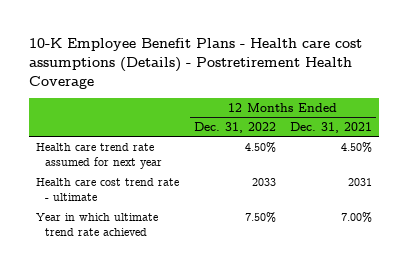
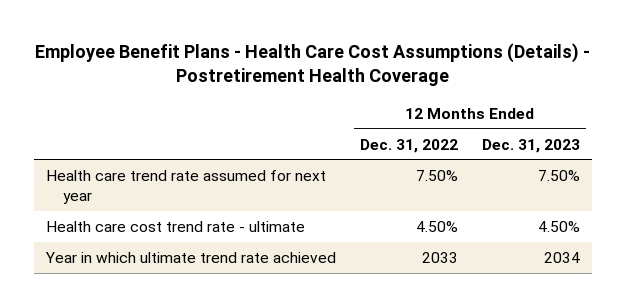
- 10-K Employee Benefit Plans - Health care cost assumptions (Details) - Postretirement Health Coverage
+ Employee Benefit Plans - Health Care Cost Assumptions (Details) - Postretirement Health Coverage
- | 12 Months Ended Dec. 31, 2022 | 12 Months Ended Dec. 31, 2021
+ | 12 Months Ended Dec. 31, 2022 | 12 Months Ended Dec. 31, 2023
- Health care trend rate assumed for next year | 4.50% | 4.50%
- Health care cost trend rate - ultimate | 2033 | 2031
- Year in which ultimate trend rate achieved | 7.50% | 7.00%
+ Health care trend rate assumed for next year | 7.50% | 7.50%
+ Health care cost trend rate - ultimate | 4.50% | 4.50%
+ Year in which ultimate trend rate achieved | 2033 | 2034

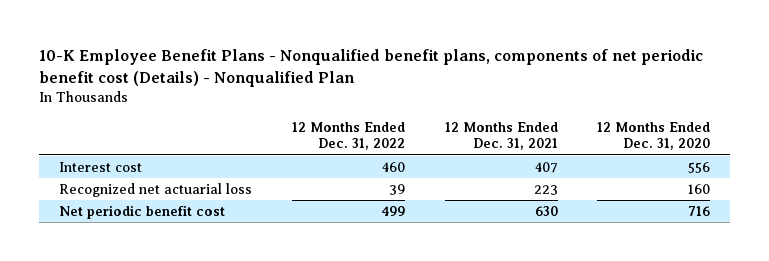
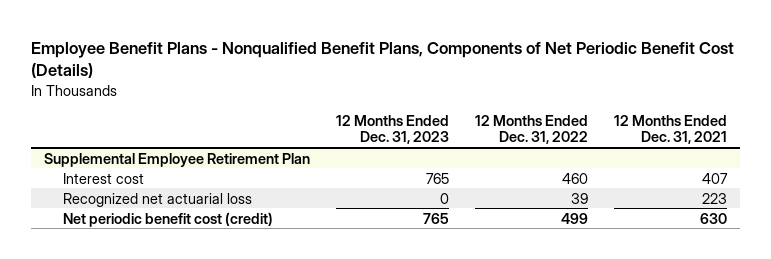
- 10-K Employee Benefit Plans - Nonqualified benefit plans, components of net periodic benefit cost (Details) - Nonqualified Plan
+ Employee Benefit Plans - Nonqualified Benefit Plans, Components of Net Periodic Benefit Cost (Details)
- | 12 Months Ended Dec. 31, 2022 | 12 Months Ended Dec. 31, 2021 | 12 Months Ended Dec. 31, 2020
+ | 12 Months Ended Dec. 31, 2023 | 12 Months Ended Dec. 31, 2022 | 12 Months Ended Dec. 31, 2021
+ Supplemental Employee Retirement Plan
- Net periodic benefit cost | 499 | 630 | 716
+ Net periodic benefit cost (credit) | 765 | 499 | 630

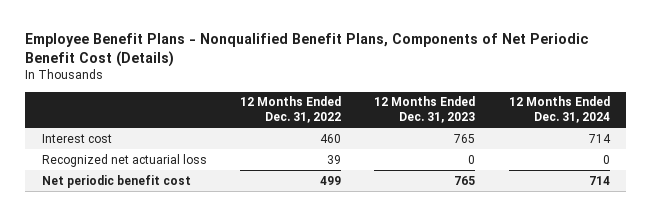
- | 12 Months Ended Dec. 31, 2023 | 12 Months Ended Dec. 31, 2022 | 12 Months Ended Dec. 31, 2021
+ | 12 Months Ended Dec. 31, 2022 | 12 Months Ended Dec. 31, 2023 | 12 Months Ended Dec. 31, 2024
- Supplemental Employee Retirement Plan
- Net periodic benefit cost (credit) | 765 | 499 | 630
+ Net periodic benefit cost | 499 | 765 | 714

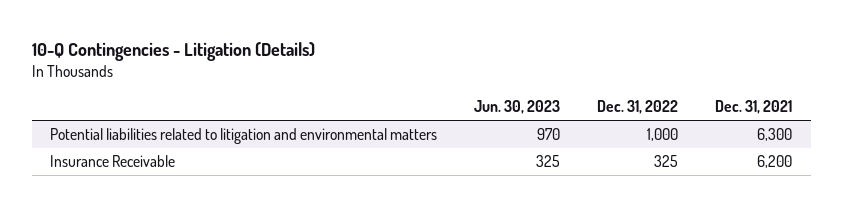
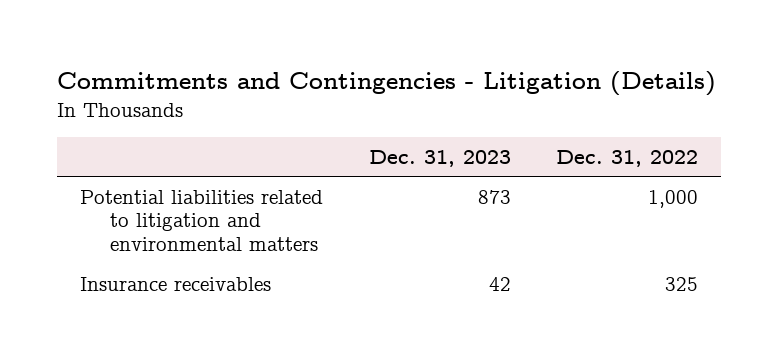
- 10-Q Contingencies - Litigation (Details)
+ Commitments and Contingencies - Litigation (Details)
- | Jun. 30, 2023 | Dec. 31, 2022 | Dec. 31, 2021
+ | Dec. 31, 2023 | Dec. 31, 2022
- Insurance Receivable | 325 | 325 | 6,200
+ Insurance receivables | 42 | 325

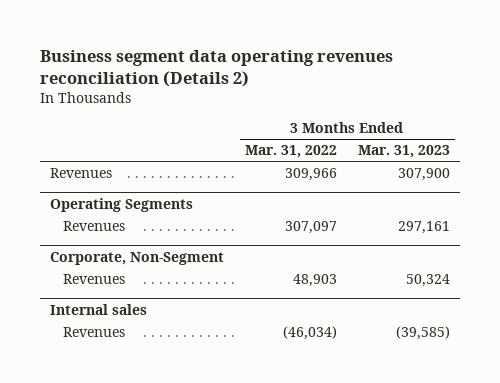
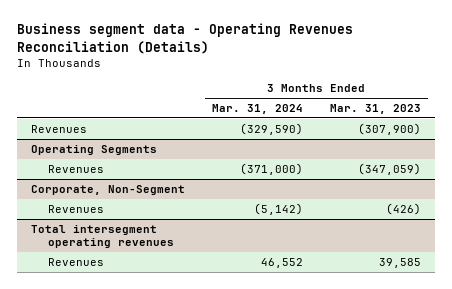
- Business segment data operating revenues reconciliation (Details 2)
+ Business segment data - Operating Revenues Reconciliation (Details)
- | 3 Months Ended Mar. 31, 2022 | 3 Months Ended Mar. 31, 2023
+ | 3 Months Ended Mar. 31, 2024 | 3 Months Ended Mar. 31, 2023
- Revenues | 309,966 | 307,900
+ Revenues | (329,590) | (307,900)
@ Operating Segments
- Revenues | 307,097 | 297,161
+ Revenues | (371,000) | (347,059)
@ Corporate, Non-Segment
- Revenues | 48,903 | 50,324
- Internal sales
- Revenues | (46,034) | (39,585)
@ Corporate, Non-Segment
+ Revenues | (5,142) | (426)
+ Total intersegment operating revenues
+ Revenues | 46,552 | 39,585

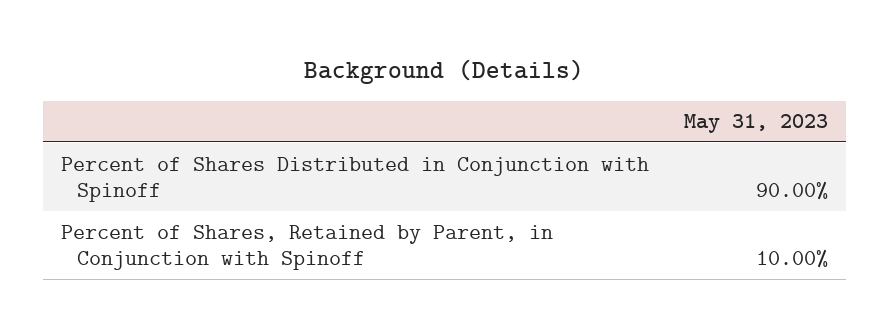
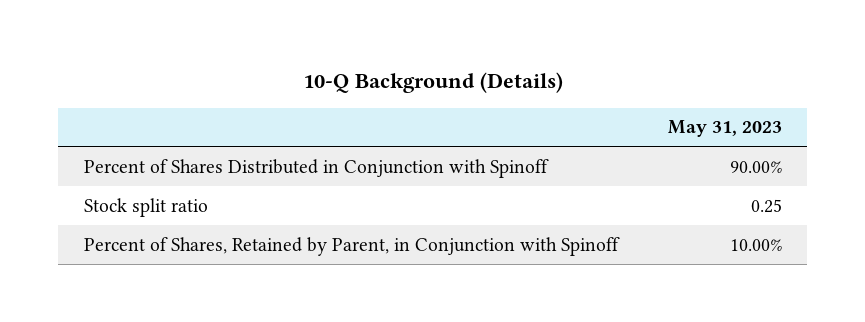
- Background (Details)
+ 10-Q Background (Details)
+ Stock split ratio | 0.25

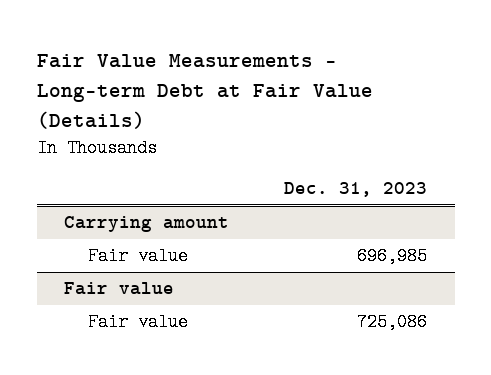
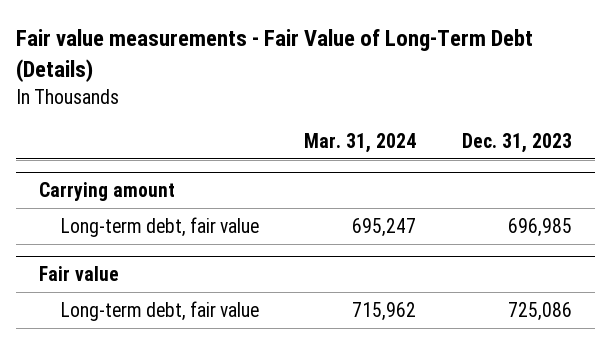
- Fair Value Measurements - Long-term Debt at Fair Value (Details)
+ Fair value measurements - Fair Value of Long-Term Debt (Details)
- | Dec. 31, 2023
+ | Mar. 31, 2024 | Dec. 31, 2023
@ Carrying amount
- Fair value | 696,985
+ Long-term debt, fair value | 695,247 | 696,985
@ Fair value
- Fair value | 725,086
+ Long-term debt, fair value | 715,962 | 725,086

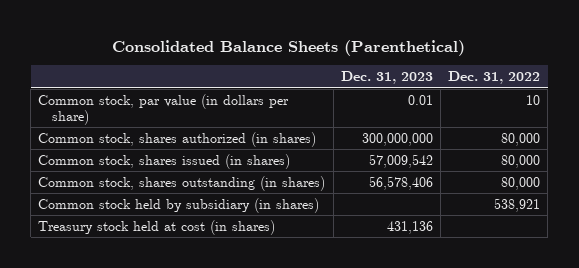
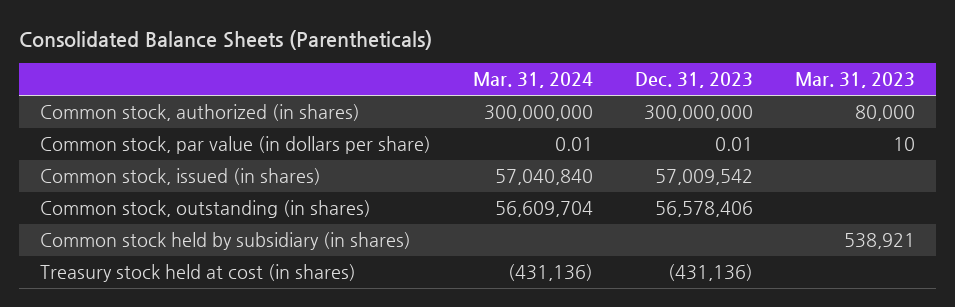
- Consolidated Balance Sheets (Parenthetical)
+ Consolidated Balance Sheets (Parentheticals)
- | Dec. 31, 2023 | Dec. 31, 2022
+ | Mar. 31, 2024 | Dec. 31, 2023 | Mar. 31, 2023
+ Common stock, authorized (in shares) | 300,000,000 | 300,000,000 | 80,000
- Common stock, shares authorized (in shares) | 300,000,000 | 80,000
- Common stock, shares issued (in shares) | 57,009,542 | 80,000
- Common stock, shares outstanding (in shares) | 56,578,406 | 80,000
+ Common stock, issued (in shares) | 57,040,840 | 57,009,542 |
+ Common stock, outstanding (in shares) | 56,609,704 | 56,578,406 |
- Treasury stock held at cost (in shares) | 431,136 |
+ Treasury stock held at cost (in shares) | (431,136) | (431,136) |

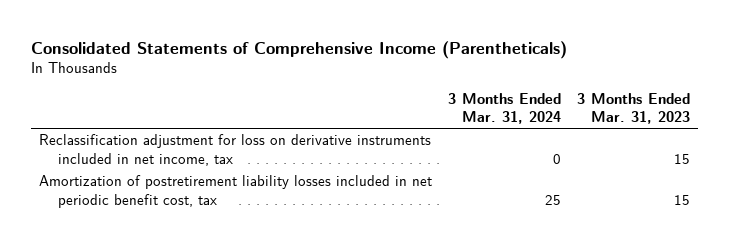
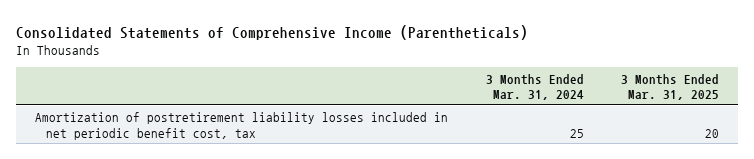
- | 3 Months Ended Mar. 31, 2024 | 3 Months Ended Mar. 31, 2023
+ | 3 Months Ended Mar. 31, 2024 | 3 Months Ended Mar. 31, 2025
- Reclassification adjustment for loss on derivative instruments included in net income, tax | 0 | 15

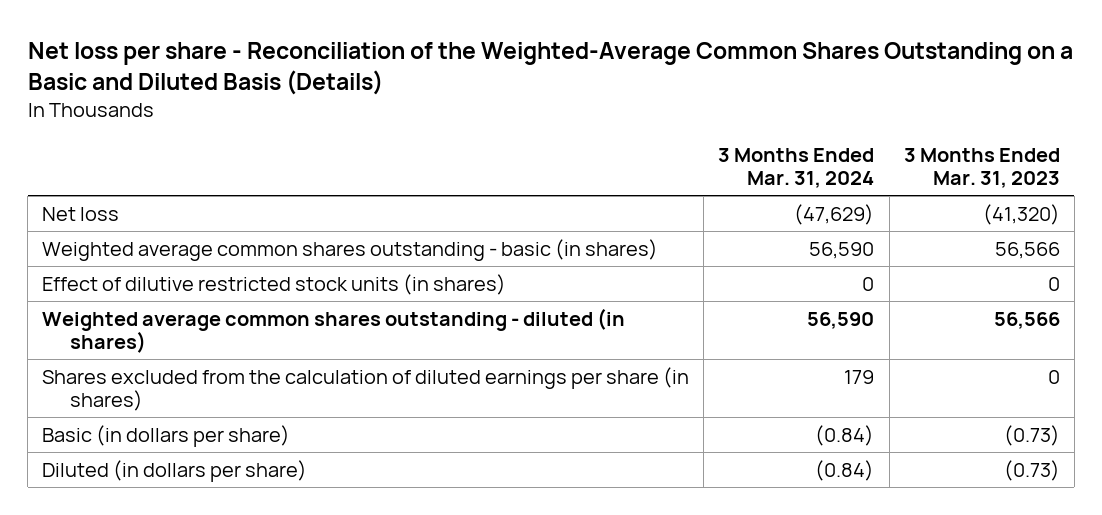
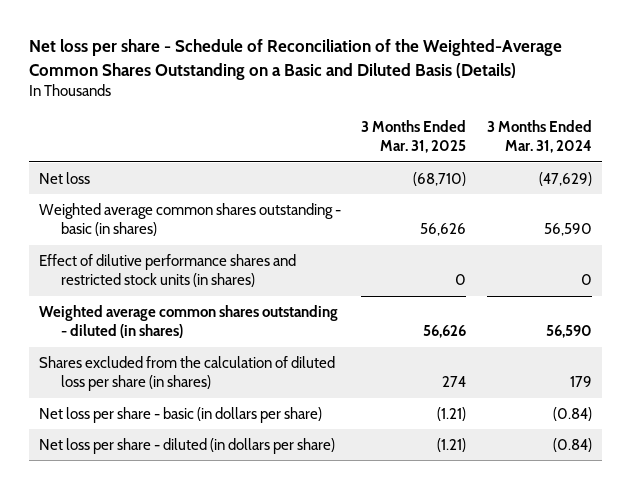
- Net loss per share - Reconciliation of the Weighted-Average Common Shares Outstanding on a Basic and Diluted Basis (Details)
+ Net loss per share - Schedule of Reconciliation of the Weighted-Average Common Shares Outstanding on a Basic and Diluted Basis (Details)
- | 3 Months Ended Mar. 31, 2024 | 3 Months Ended Mar. 31, 2023
+ | 3 Months Ended Mar. 31, 2025 | 3 Months Ended Mar. 31, 2024
- Effect of dilutive restricted stock units (in shares) | 0 | 0
+ Effect of dilutive performance shares and restricted stock units (in shares) | 0 | 0
- Shares excluded from the calculation of diluted earnings per share (in shares) | 179 | 0
- Basic (in dollars per share) | (0.84) | (0.73)
- Diluted (in dollars per share) | (0.84) | (0.73)
+ Shares excluded from the calculation of diluted loss per share (in shares) | 274 | 179
+ Net loss per share - basic (in dollars per share) | (1.21) | (0.84)
+ Net loss per share - diluted (in dollars per share) | (1.21) | (0.84)

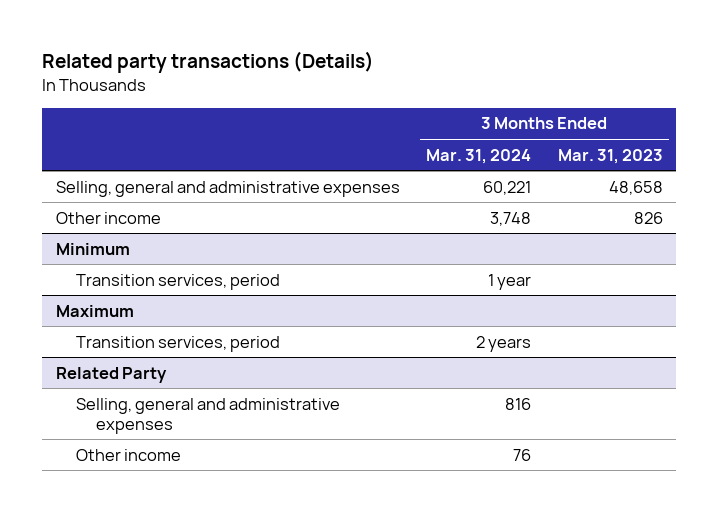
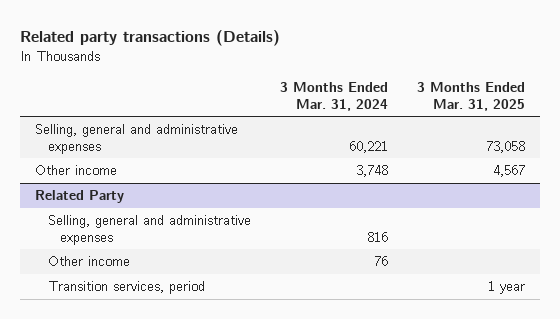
- | 3 Months Ended Mar. 31, 2024 | 3 Months Ended Mar. 31, 2023
+ | 3 Months Ended Mar. 31, 2024 | 3 Months Ended Mar. 31, 2025
- Minimum
- Transition services, period | 1 year |
- Maximum
- Transition services, period | 2 years |
@ Related Party
+ Transition services, period | | 1 year

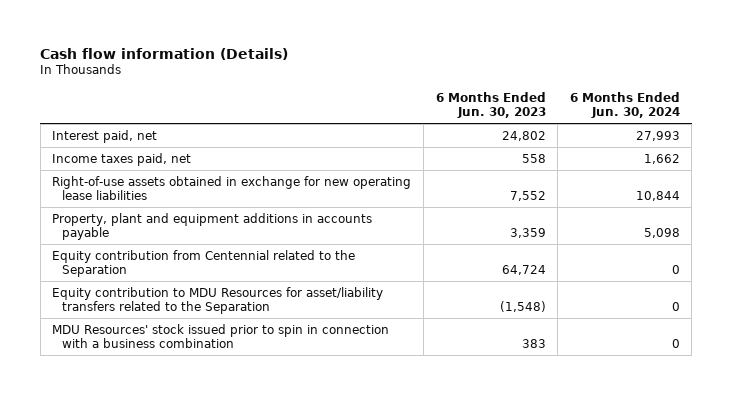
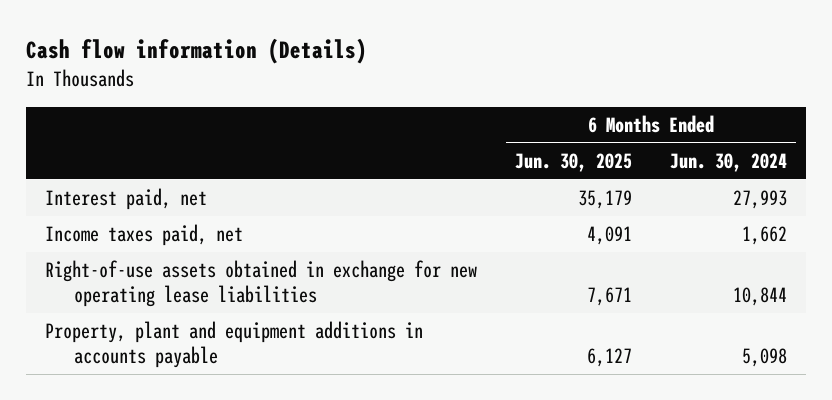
- | 6 Months Ended Jun. 30, 2023 | 6 Months Ended Jun. 30, 2024
+ | 6 Months Ended Jun. 30, 2025 | 6 Months Ended Jun. 30, 2024
- Equity contribution from Centennial related to the Separation | 64,724 | 0
- Equity contribution to MDU Resources for asset/liability transfers related to the Separation | (1,548) | 0
- MDU Resources' stock issued prior to spin in connection with a business combination | 383 | 0

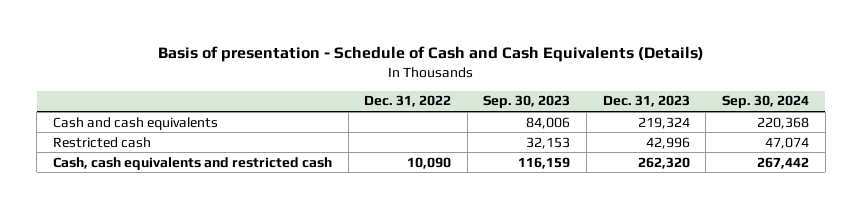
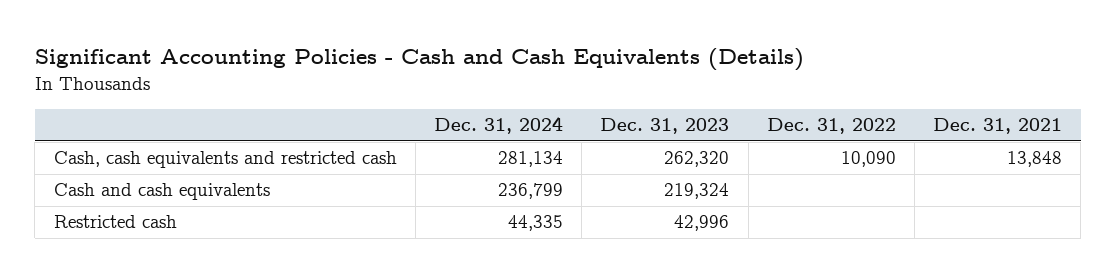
- Basis of presentation - Schedule of Cash and Cash Equivalents (Details)
+ Significant Accounting Policies - Cash and Cash Equivalents (Details)
- | Dec. 31, 2022 | Sep. 30, 2023 | Dec. 31, 2023 | Sep. 30, 2024
+ | Dec. 31, 2024 | Dec. 31, 2023 | Dec. 31, 2022 | Dec. 31, 2021
moved up: Cash, cash equivalents and restricted cash | 281,134 | 262,320 | 10,090 | 13,848

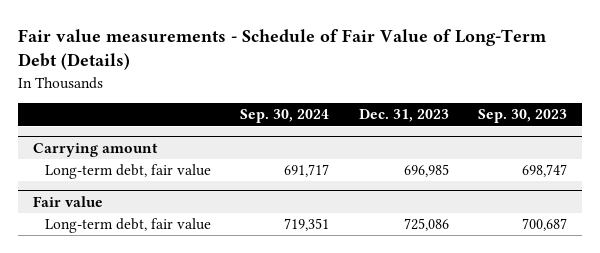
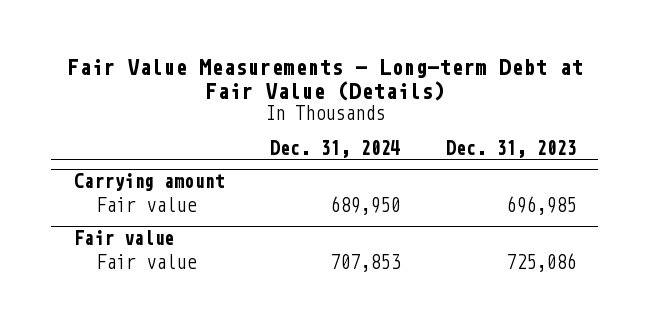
- Fair value measurements - Schedule of Fair Value of Long-Term Debt (Details)
+ Fair Value Measurements - Long-term Debt at Fair Value (Details)
- | Sep. 30, 2024 | Dec. 31, 2023 | Sep. 30, 2023
+ | Dec. 31, 2024 | Dec. 31, 2023
@ Carrying amount
- Long-term debt, fair value | 691,717 | 696,985 | 698,747
+ Fair value | 689,950 | 696,985
@ Fair value
- Long-term debt, fair value | 719,351 | 725,086 | 700,687
+ Fair value | 707,853 | 725,086

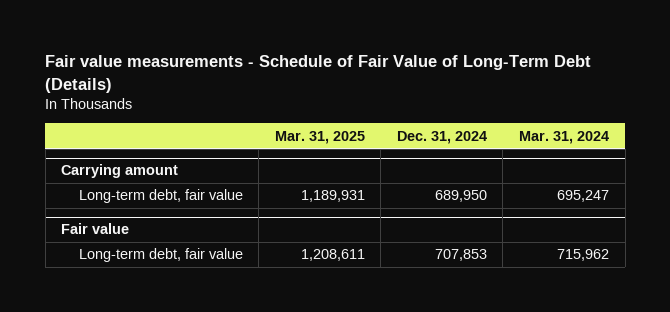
- Fair Value Measurements - Long-term Debt at Fair Value (Details)
+ Fair value measurements - Schedule of Fair Value of Long-Term Debt (Details)
- | Dec. 31, 2024 | Dec. 31, 2023
+ | Mar. 31, 2025 | Dec. 31, 2024 | Mar. 31, 2024
@ Carrying amount
- Fair value | 689,950 | 696,985
+ Long-term debt, fair value | 1,189,931 | 689,950 | 695,247
@ Fair value
- Fair value | 707,853 | 725,086
+ Long-term debt, fair value | 1,208,611 | 707,853 | 715,962

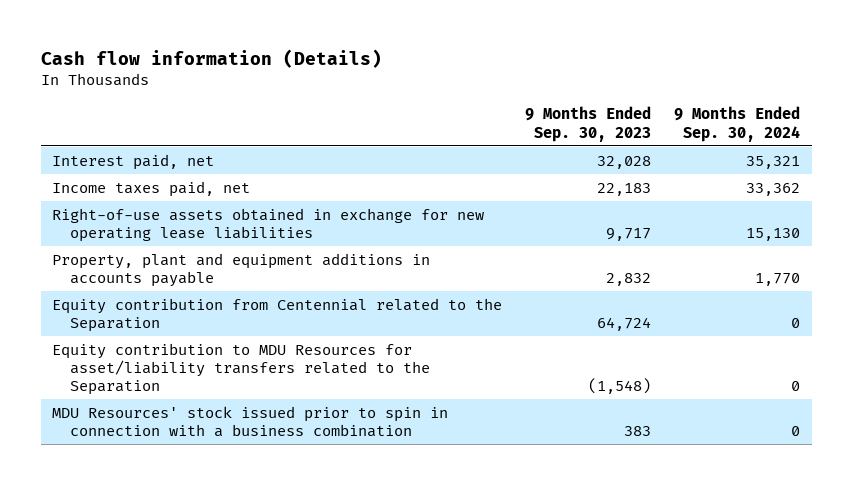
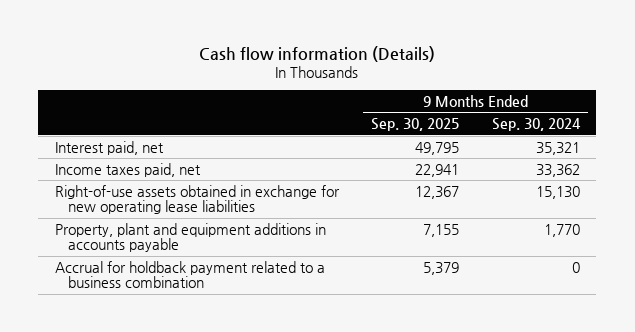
- | 9 Months Ended Sep. 30, 2023 | 9 Months Ended Sep. 30, 2024
+ | 9 Months Ended Sep. 30, 2025 | 9 Months Ended Sep. 30, 2024
- Equity contribution from Centennial related to the Separation | 64,724 | 0
- Equity contribution to MDU Resources for asset/liability transfers related to the Separation | (1,548) | 0
- MDU Resources' stock issued prior to spin in connection with a business combination | 383 | 0
+ Accrual for holdback payment related to a business combination | 5,379 | 0

